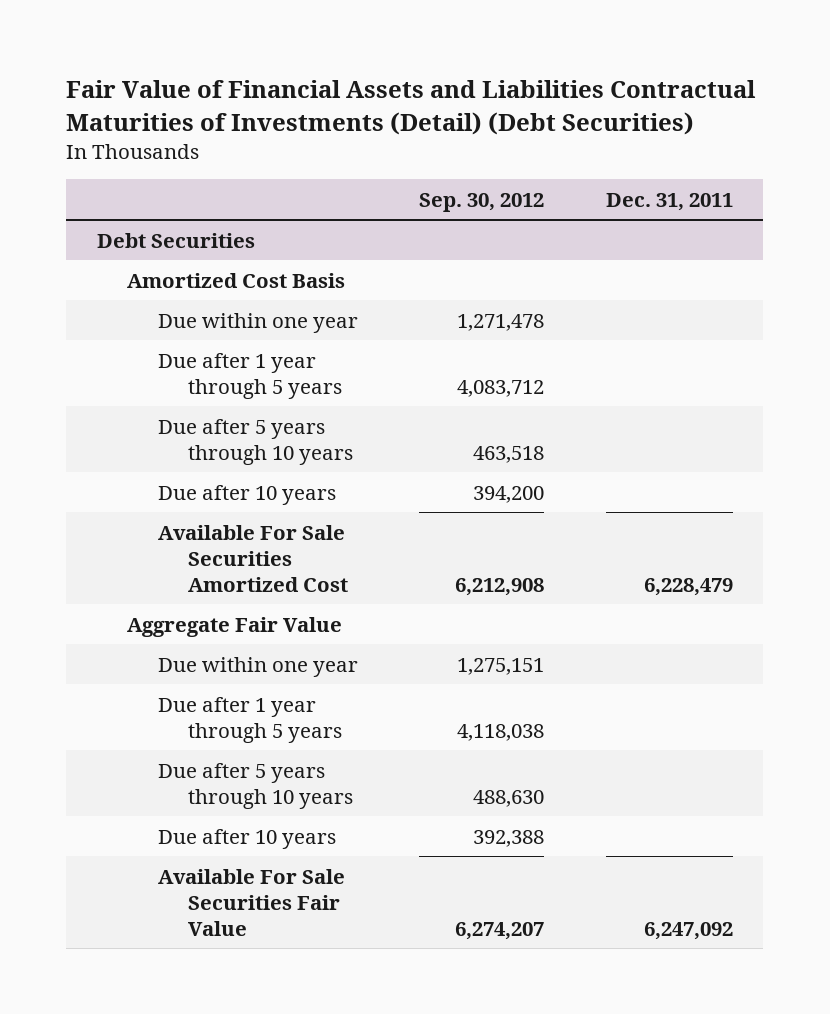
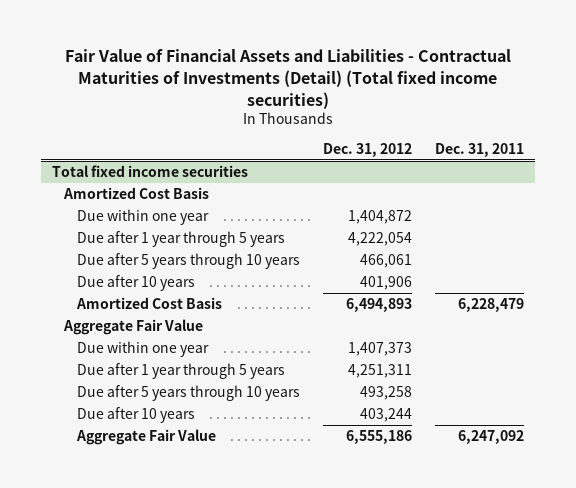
- Fair Value of Financial Assets and Liabilities Contractual Maturities of Investments (Detail) (Debt Securities)
+ Fair Value of Financial Assets and Liabilities - Contractual Maturities of Investments (Detail) (Total fixed income securities)
- | Sep. 30, 2012 | Dec. 31, 2011
+ | Dec. 31, 2012 | Dec. 31, 2011
- Debt Securities
- Amortized Cost Basis
- Due within one year | 1,271,478 |
- Due after 1 year through 5 years | 4,083,712 |
- Due after 5 years through 10 years | 463,518 |
- Due after 10 years | 394,200 |
- Available For Sale Securities Amortized Cost | 6,212,908 | 6,228,479
- Aggregate Fair Value
- Due within one year | 1,275,151 |
- Due after 1 year through 5 years | 4,118,038 |
- Due after 5 years through 10 years | 488,630 |
- Due after 10 years | 392,388 |
- Available For Sale Securities Fair Value | 6,274,207 | 6,247,092
+ Total fixed income securities
+ Amortized Cost Basis
+ Due within one year | 1,404,872 |
+ Due after 1 year through 5 years | 4,222,054 |
+ Due after 5 years through 10 years | 466,061 |
+ Due after 10 years | 401,906 |
+ Amortized Cost Basis | 6,494,893 | 6,228,479
+ Aggregate Fair Value
+ Due within one year | 1,407,373 |
+ Due after 1 year through 5 years | 4,251,311 |
+ Due after 5 years through 10 years | 493,258 |
+ Due after 10 years | 403,244 |
+ Aggregate Fair Value | 6,555,186 | 6,247,092

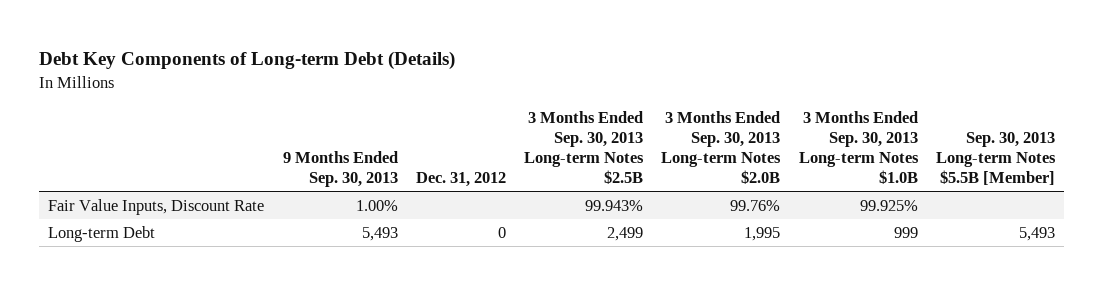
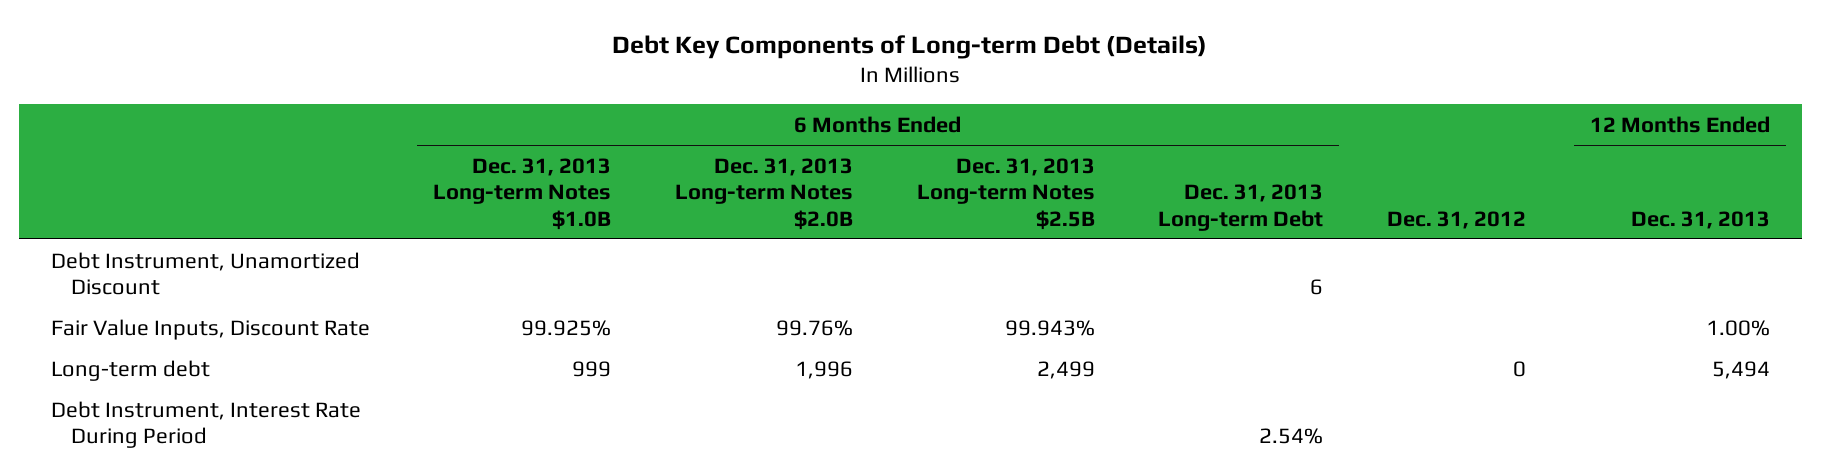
- | 9 Months Ended Sep. 30, 2013 | Dec. 31, 2012 | 3 Months Ended Sep. 30, 2013 Long-term Notes $2.5B | 3 Months Ended Sep. 30, 2013 Long-term Notes $2.0B | 3 Months Ended Sep. 30, 2013 Long-term Notes $1.0B | Sep. 30, 2013 Long-term Notes $5.5B [Member]
+ | 6 Months Ended Dec. 31, 2013 Long-term Notes $1.0B | 6 Months Ended Dec. 31, 2013 Long-term Notes $2.0B | 6 Months Ended Dec. 31, 2013 Long-term Notes $2.5B | 6 Months Ended Dec. 31, 2013 Long-term Debt | Dec. 31, 2012 | 12 Months Ended Dec. 31, 2013
+ Debt Instrument, Unamortized Discount | | | | 6 | |
- Long-term Debt | 5,493 | 0 | 2,499 | 1,995 | 999 | 5,493
+ Long-term debt | 999 | 1,996 | 2,499 | | 0 | 5,494
+ Debt Instrument, Interest Rate During Period | | | | 2.54% | |

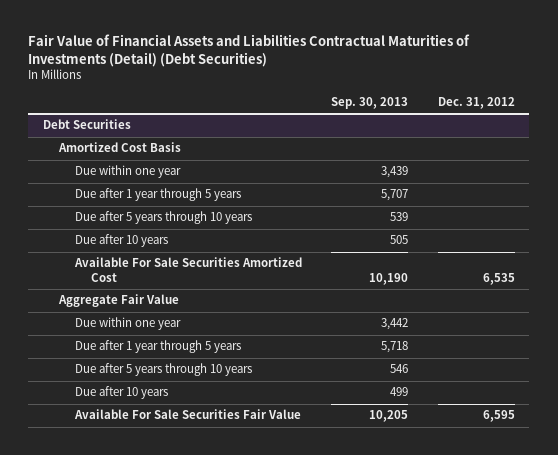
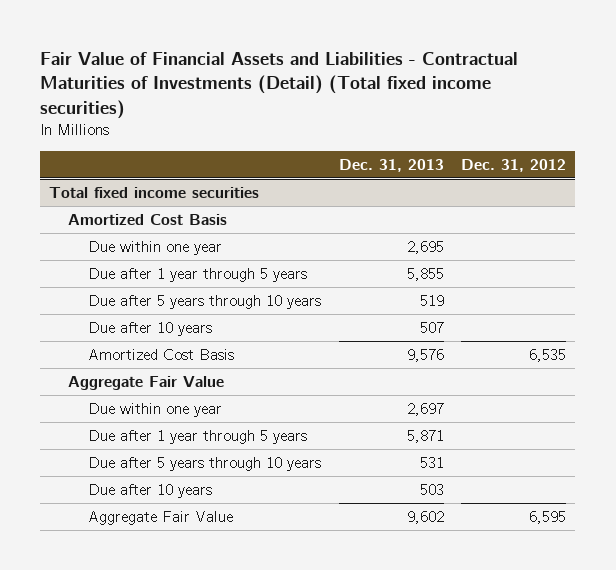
- Fair Value of Financial Assets and Liabilities Contractual Maturities of Investments (Detail) (Debt Securities)
+ Fair Value of Financial Assets and Liabilities - Contractual Maturities of Investments (Detail) (Total fixed income securities)
- | Sep. 30, 2013 | Dec. 31, 2012
+ | Dec. 31, 2013 | Dec. 31, 2012
- Debt Securities
- Amortized Cost Basis
- Due within one year | 3,439 |
- Due after 1 year through 5 years | 5,707 |
- Due after 5 years through 10 years | 539 |
- Due after 10 years | 505 |
- Available For Sale Securities Amortized Cost | 10,190 | 6,535
- Aggregate Fair Value
- Due within one year | 3,442 |
- Due after 1 year through 5 years | 5,718 |
- Due after 5 years through 10 years | 546 |
- Due after 10 years | 499 |
- Available For Sale Securities Fair Value | 10,205 | 6,595
+ Total fixed income securities
+ Amortized Cost Basis
+ Due within one year | 2,695 |
+ Due after 1 year through 5 years | 5,855 |
+ Due after 5 years through 10 years | 519 |
+ Due after 10 years | 507 |
+ Amortized Cost Basis | 9,576 | 6,535
+ Aggregate Fair Value
+ Due within one year | 2,697 |
+ Due after 1 year through 5 years | 5,871 |
+ Due after 5 years through 10 years | 531 |
+ Due after 10 years | 503 |
+ Aggregate Fair Value | 9,602 | 6,595

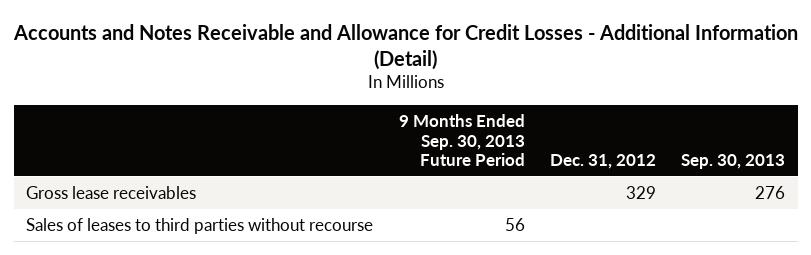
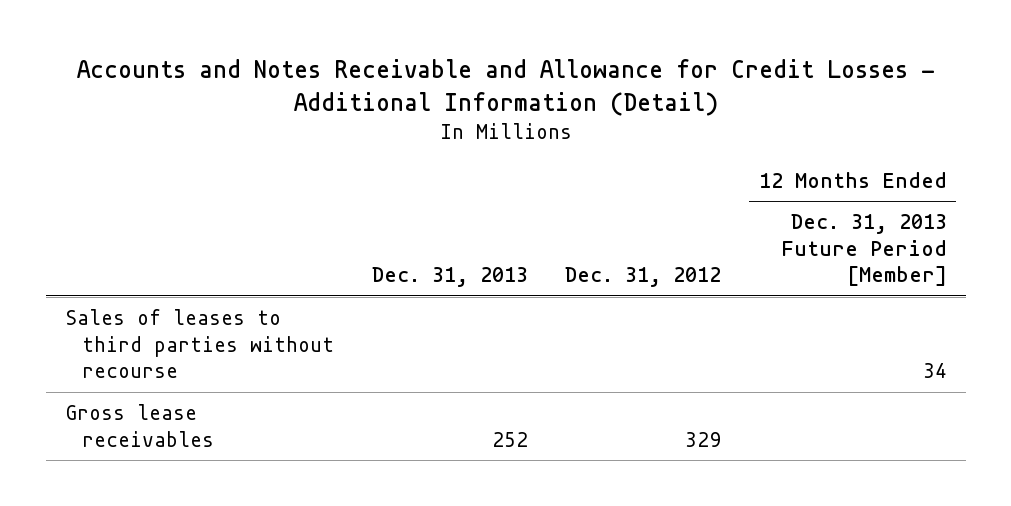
- | 9 Months Ended Sep. 30, 2013 Future Period | Dec. 31, 2012 | Sep. 30, 2013
+ | Dec. 31, 2013 | Dec. 31, 2012 | 12 Months Ended Dec. 31, 2013 Future Period [Member]
moved down: Gross lease receivables | 252 | 329 |

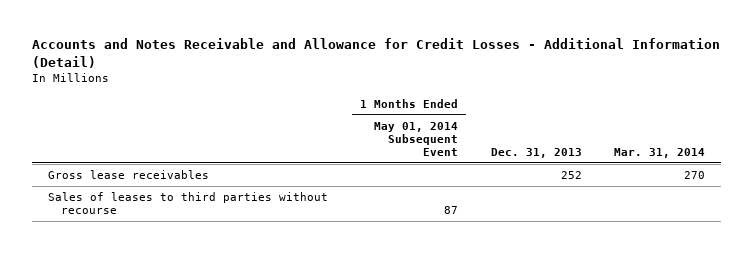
- | Dec. 31, 2013 | Dec. 31, 2012 | 12 Months Ended Dec. 31, 2013 Future Period [Member]
+ | 1 Months Ended May 01, 2014 Subsequent Event | Dec. 31, 2013 | Mar. 31, 2014
moved down: Sales of leases to third parties without recourse | 87 | |

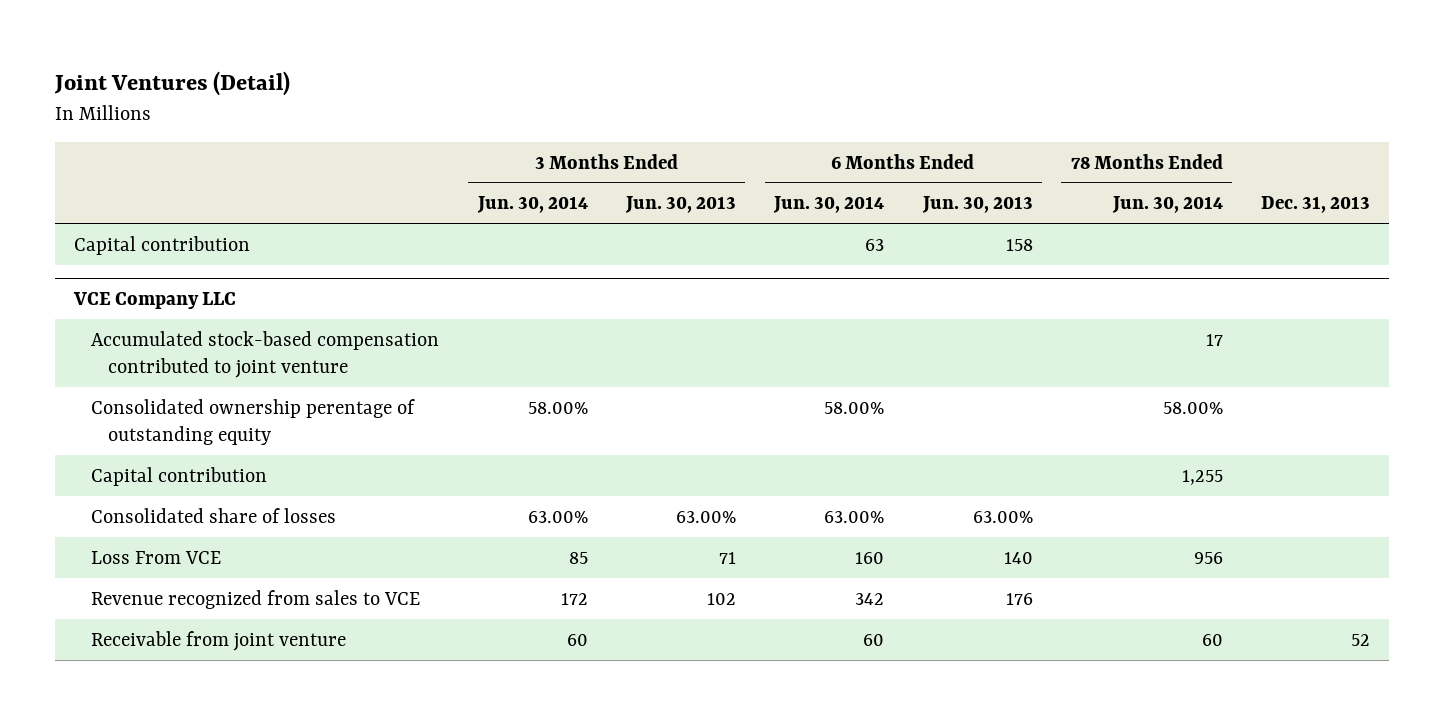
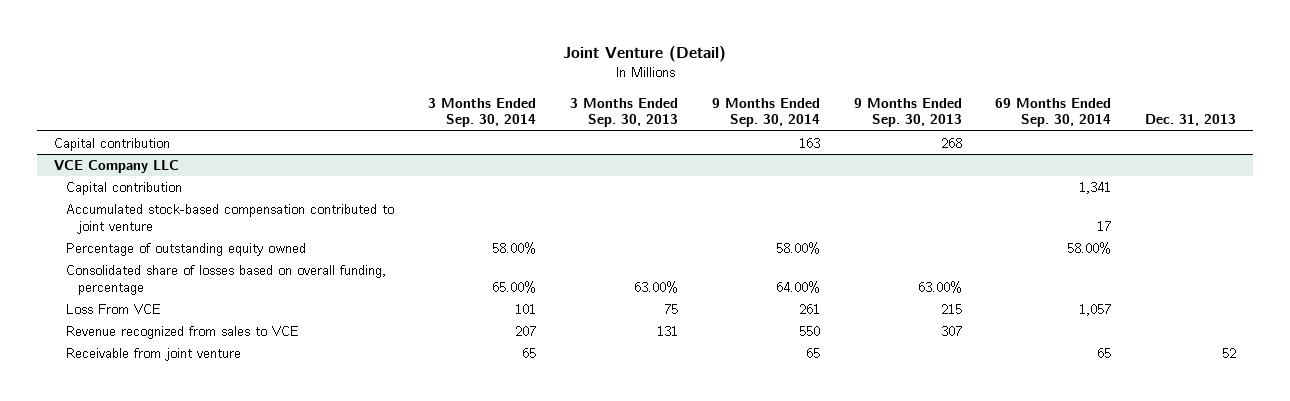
- Joint Ventures (Detail)
+ Joint Venture (Detail)
- | 3 Months Ended Jun. 30, 2014 | 3 Months Ended Jun. 30, 2013 | 6 Months Ended Jun. 30, 2014 | 6 Months Ended Jun. 30, 2013 | 78 Months Ended Jun. 30, 2014 | Dec. 31, 2013
+ | 3 Months Ended Sep. 30, 2014 | 3 Months Ended Sep. 30, 2013 | 9 Months Ended Sep. 30, 2014 | 9 Months Ended Sep. 30, 2013 | 69 Months Ended Sep. 30, 2014 | Dec. 31, 2013
@ VCE Company LLC
- Consolidated ownership perentage of outstanding equity | 58.00% | | 58.00% | | 58.00% |
- Consolidated share of losses | 63.00% | 63.00% | 63.00% | 63.00% | |
moved down: Accumulated stock-based compensation contributed to joint venture | | | | | 17 |
+ Percentage of outstanding equity owned | 58.00% | | 58.00% | | 58.00% |
+ Consolidated share of losses based on overall funding, percentage | 65.00% | 63.00% | 64.00% | 63.00% | |

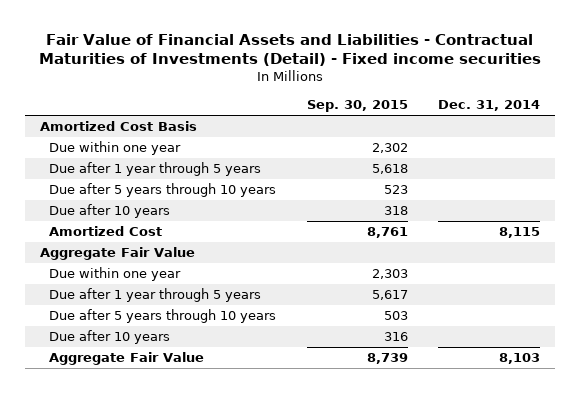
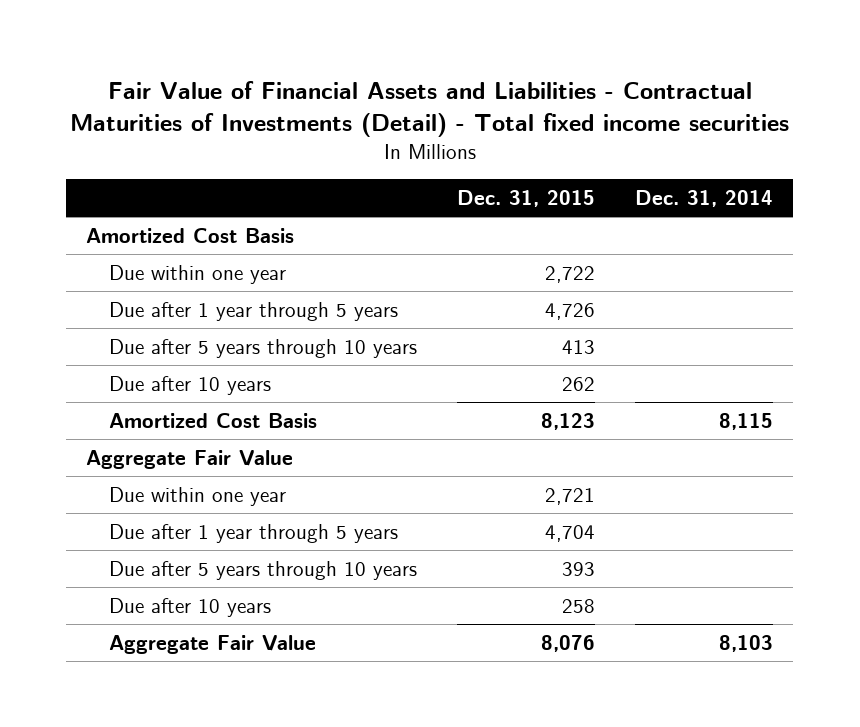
- Fair Value of Financial Assets and Liabilities - Contractual Maturities of Investments (Detail) - Fixed income securities
+ Fair Value of Financial Assets and Liabilities - Contractual Maturities of Investments (Detail) - Total fixed income securities
- | Sep. 30, 2015 | Dec. 31, 2014
+ | Dec. 31, 2015 | Dec. 31, 2014
- Amortized Cost | 8,761 | 8,115
+ Amortized Cost Basis | 8,123 | 8,115

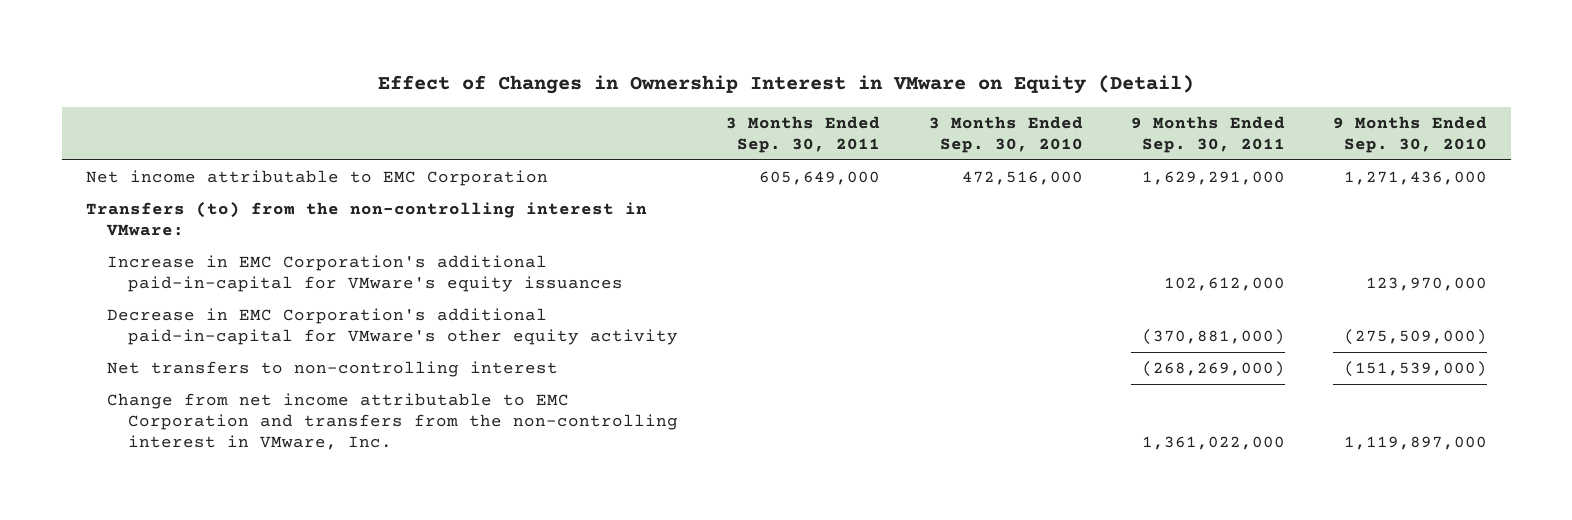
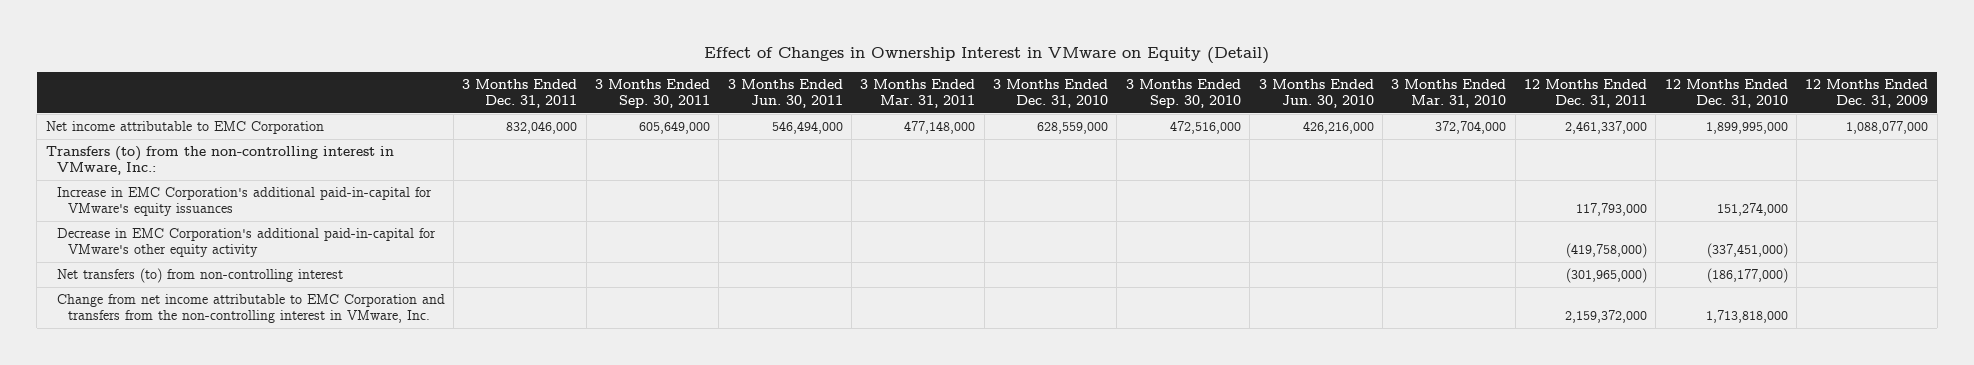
- | 3 Months Ended Sep. 30, 2011 | 3 Months Ended Sep. 30, 2010 | 9 Months Ended Sep. 30, 2011 | 9 Months Ended Sep. 30, 2010
+ | 3 Months Ended Dec. 31, 2011 | 3 Months Ended Sep. 30, 2011 | 3 Months Ended Jun. 30, 2011 | 3 Months Ended Mar. 31, 2011 | 3 Months Ended Dec. 31, 2010 | 3 Months Ended Sep. 30, 2010 | 3 Months Ended Jun. 30, 2010 | 3 Months Ended Mar. 31, 2010 | 12 Months Ended Dec. 31, 2011 | 12 Months Ended Dec. 31, 2010 | 12 Months Ended Dec. 31, 2009
- Transfers (to) from the non-controlling interest in VMware:
+ Transfers (to) from the non-controlling interest in VMware, Inc.:
- Net transfers to non-controlling interest | | | (268,269,000) | (151,539,000)
+ Net transfers (to) from non-controlling interest | | | | | | | | | (301,965,000) | (186,177,000) |

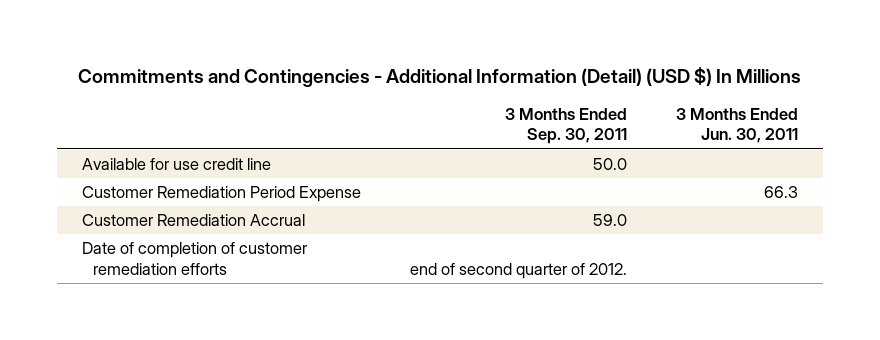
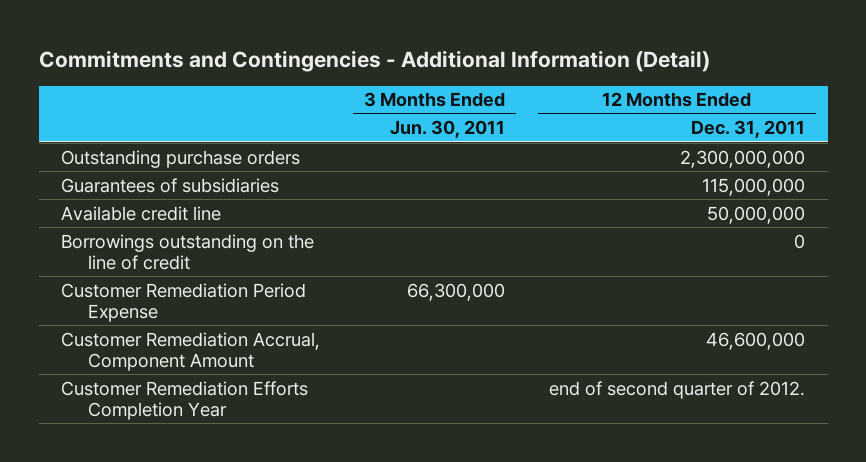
- Commitments and Contingencies - Additional Information (Detail) (USD $) In Millions
+ Commitments and Contingencies - Additional Information (Detail)
- | 3 Months Ended Sep. 30, 2011 | 3 Months Ended Jun. 30, 2011
+ | 3 Months Ended Jun. 30, 2011 | 12 Months Ended Dec. 31, 2011
- Available for use credit line | 50.0 |
- Customer Remediation Period Expense | | 66.3
- Customer Remediation Accrual | 59.0 |
- Date of completion of customer remediation efforts | end of second quarter of 2012. |
+ Outstanding purchase orders | | 2,300,000,000
+ Guarantees of subsidiaries | | 115,000,000
+ Available credit line | | 50,000,000
+ Borrowings outstanding on the line of credit | | 0
+ Customer Remediation Period Expense | 66,300,000 |
+ Customer Remediation Accrual, Component Amount | | 46,600,000
+ Customer Remediation Efforts Completion Year | | end of second quarter of 2012.

